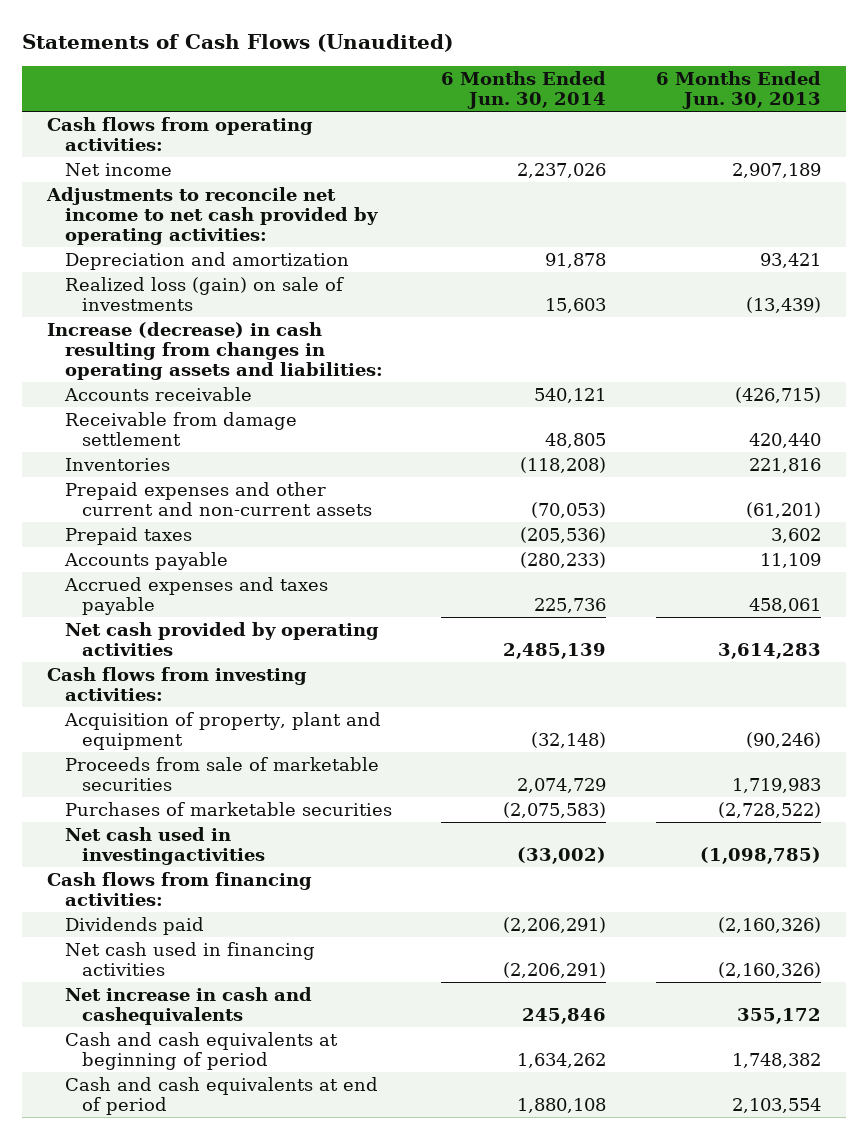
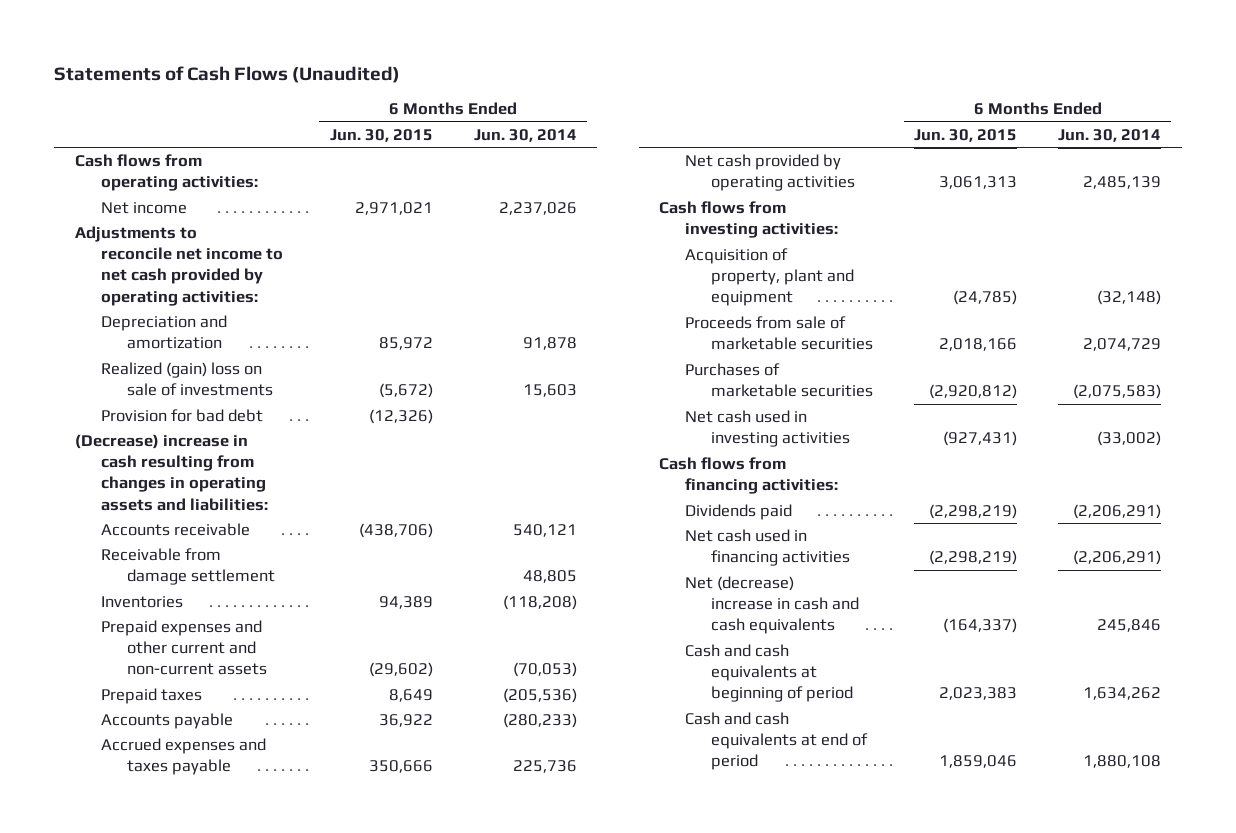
- | 6 Months Ended Jun. 30, 2014 | 6 Months Ended Jun. 30, 2013
+ | 6 Months Ended Jun. 30, 2015 | 6 Months Ended Jun. 30, 2014
- Realized loss (gain) on sale of investments | 15,603 | (13,439)
- Increase (decrease) in cash resulting from changes in operating assets and liabilities:
+ Realized (gain) loss on sale of investments | (5,672) | 15,603
+ Provision for bad debt | (12,326) |
+ (Decrease) increase in cash resulting from changes in operating assets and liabilities:
- Net cash used in investingactivities | (33,002) | (1,098,785)
+ Net cash used in investing activities | (927,431) | (33,002)
- Net increase in cash and cashequivalents | 245,846 | 355,172
+ Net (decrease) increase in cash and cash equivalents | (164,337) | 245,846

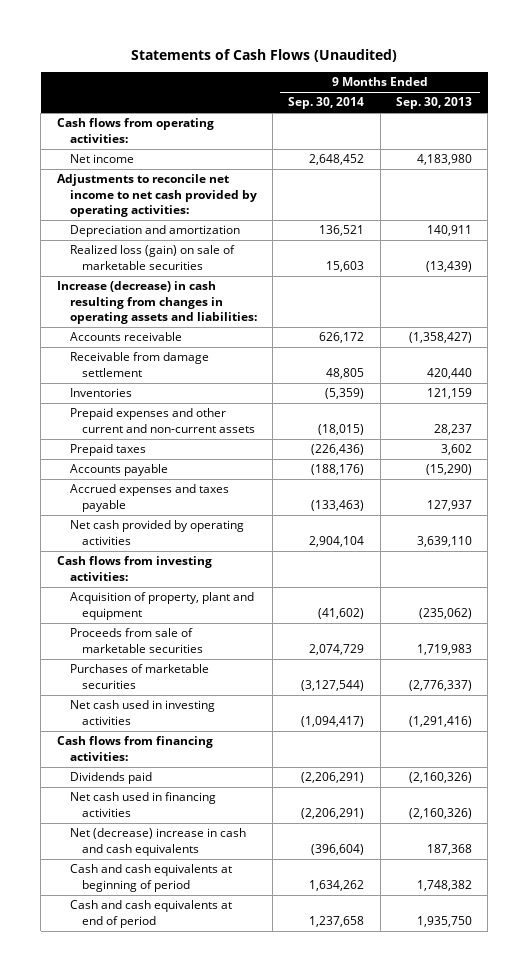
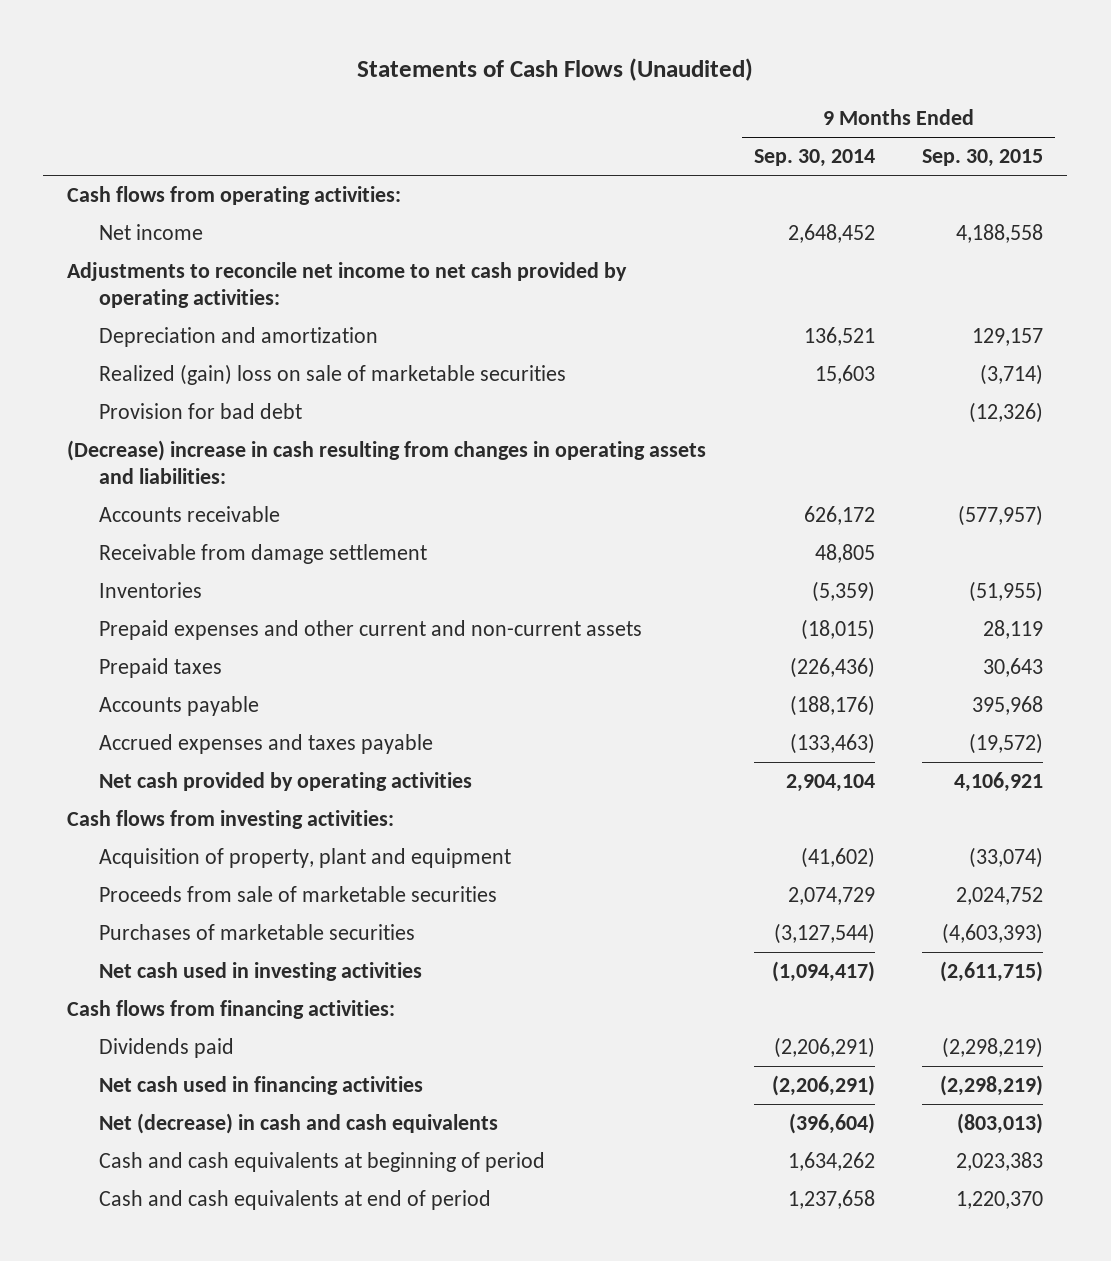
- | 9 Months Ended Sep. 30, 2014 | 9 Months Ended Sep. 30, 2013
+ | 9 Months Ended Sep. 30, 2014 | 9 Months Ended Sep. 30, 2015
- Realized loss (gain) on sale of marketable securities | 15,603 | (13,439)
- Increase (decrease) in cash resulting from changes in operating assets and liabilities:
+ Realized (gain) loss on sale of marketable securities | 15,603 | (3,714)
+ Provision for bad debt | | (12,326)
+ (Decrease) increase in cash resulting from changes in operating assets and liabilities:
- Net (decrease) increase in cash and cash equivalents | (396,604) | 187,368
+ Net (decrease) in cash and cash equivalents | (396,604) | (803,013)

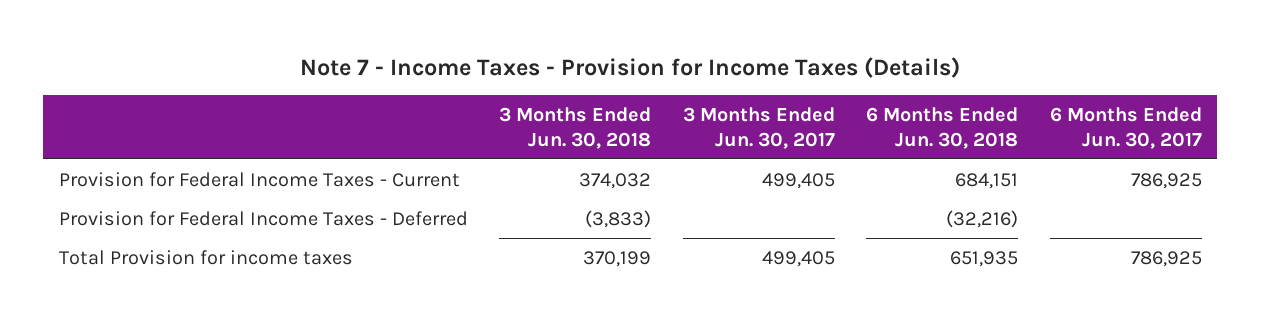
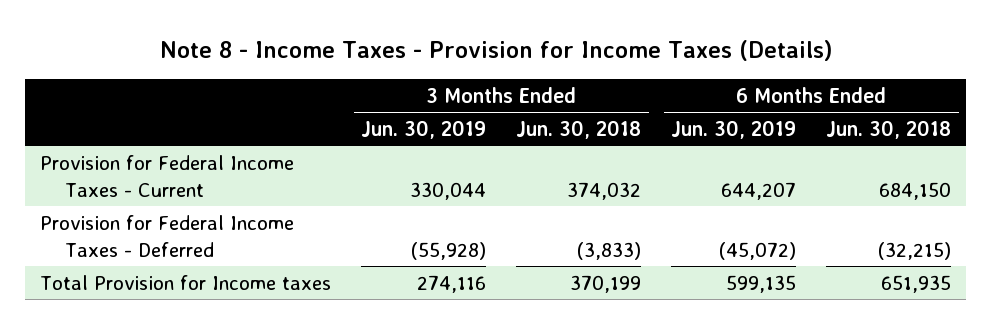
- Note 7 - Income Taxes - Provision for Income Taxes (Details)
+ Note 8 - Income Taxes - Provision for Income Taxes (Details)
- | 3 Months Ended Jun. 30, 2018 | 3 Months Ended Jun. 30, 2017 | 6 Months Ended Jun. 30, 2018 | 6 Months Ended Jun. 30, 2017
+ | 3 Months Ended Jun. 30, 2019 | 3 Months Ended Jun. 30, 2018 | 6 Months Ended Jun. 30, 2019 | 6 Months Ended Jun. 30, 2018
- Provision for Federal Income Taxes - Current | 374,032 | 499,405 | 684,151 | 786,925
- Provision for Federal Income Taxes - Deferred | (3,833) | | (32,216) |
- Total Provision for income taxes | 370,199 | 499,405 | 651,935 | 786,925
+ Provision for Federal Income Taxes - Current | 330,044 | 374,032 | 644,207 | 684,150
+ Provision for Federal Income Taxes - Deferred | (55,928) | (3,833) | (45,072) | (32,215)
+ Total Provision for Income taxes | 274,116 | 370,199 | 599,135 | 651,935

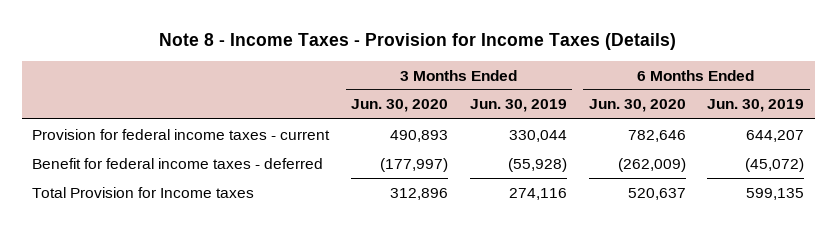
- | 3 Months Ended Jun. 30, 2019 | 3 Months Ended Jun. 30, 2018 | 6 Months Ended Jun. 30, 2019 | 6 Months Ended Jun. 30, 2018
+ | 3 Months Ended Jun. 30, 2020 | 3 Months Ended Jun. 30, 2019 | 6 Months Ended Jun. 30, 2020 | 6 Months Ended Jun. 30, 2019
- Provision for Federal Income Taxes - Current | 330,044 | 374,032 | 644,207 | 684,150
- Provision for Federal Income Taxes - Deferred | (55,928) | (3,833) | (45,072) | (32,215)
+ Provision for federal income taxes - current | 490,893 | 330,044 | 782,646 | 644,207
+ Benefit for federal income taxes - deferred | (177,997) | (55,928) | (262,009) | (45,072)

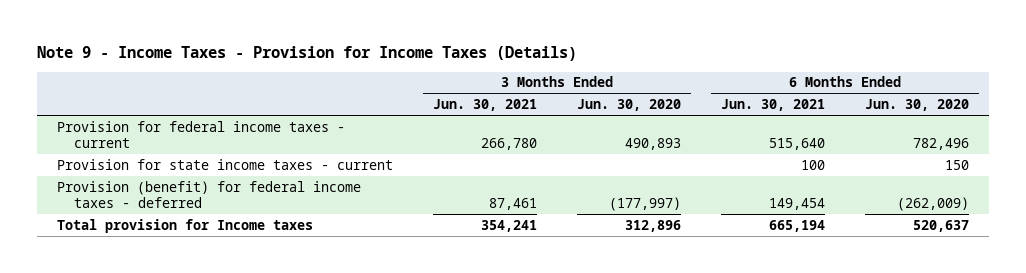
- Note 8 - Income Taxes - Provision for Income Taxes (Details)
+ Note 9 - Income Taxes - Provision for Income Taxes (Details)
- | 3 Months Ended Jun. 30, 2020 | 3 Months Ended Jun. 30, 2019 | 6 Months Ended Jun. 30, 2020 | 6 Months Ended Jun. 30, 2019
+ | 3 Months Ended Jun. 30, 2021 | 3 Months Ended Jun. 30, 2020 | 6 Months Ended Jun. 30, 2021 | 6 Months Ended Jun. 30, 2020
- Provision for federal income taxes - current | 490,893 | 330,044 | 782,646 | 644,207
- Benefit for federal income taxes - deferred | (177,997) | (55,928) | (262,009) | (45,072)
- Total Provision for Income taxes | 312,896 | 274,116 | 520,637 | 599,135
+ Provision for federal income taxes - current | 266,780 | 490,893 | 515,640 | 782,496
+ Provision for state income taxes - current | | | 100 | 150
+ Provision (benefit) for federal income taxes - deferred | 87,461 | (177,997) | 149,454 | (262,009)
+ Total provision for Income taxes | 354,241 | 312,896 | 665,194 | 520,637

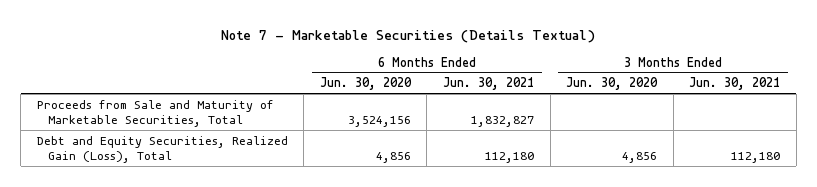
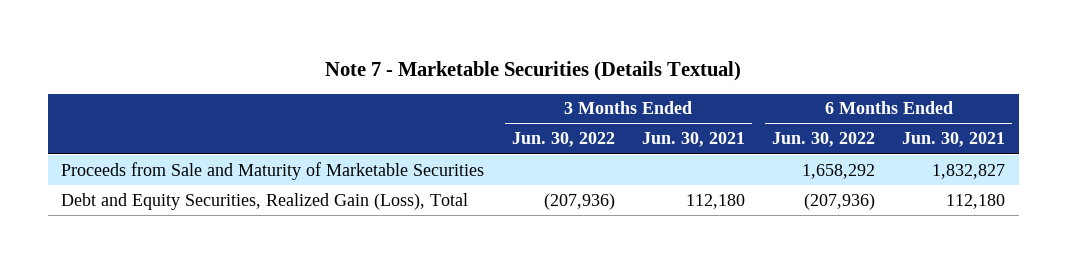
- | 6 Months Ended Jun. 30, 2020 | 6 Months Ended Jun. 30, 2021 | 3 Months Ended Jun. 30, 2020 | 3 Months Ended Jun. 30, 2021
+ | 3 Months Ended Jun. 30, 2022 | 3 Months Ended Jun. 30, 2021 | 6 Months Ended Jun. 30, 2022 | 6 Months Ended Jun. 30, 2021
- Proceeds from Sale and Maturity of Marketable Securities, Total | 3,524,156 | 1,832,827 | |
+ Proceeds from Sale and Maturity of Marketable Securities | | | 1,658,292 | 1,832,827

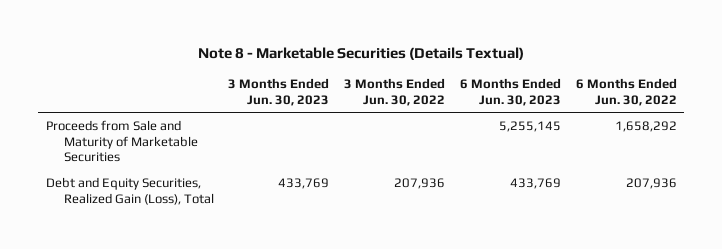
- Note 7 - Marketable Securities (Details Textual)
+ Note 8 - Marketable Securities (Details Textual)
- | 3 Months Ended Jun. 30, 2022 | 3 Months Ended Jun. 30, 2021 | 6 Months Ended Jun. 30, 2022 | 6 Months Ended Jun. 30, 2021
+ | 3 Months Ended Jun. 30, 2023 | 3 Months Ended Jun. 30, 2022 | 6 Months Ended Jun. 30, 2023 | 6 Months Ended Jun. 30, 2022
- Debt and Equity Securities, Realized Gain (Loss), Total | (207,936) | 112,180 | (207,936) | 112,180
+ Debt and Equity Securities, Realized Gain (Loss), Total | 433,769 | 207,936 | 433,769 | 207,936

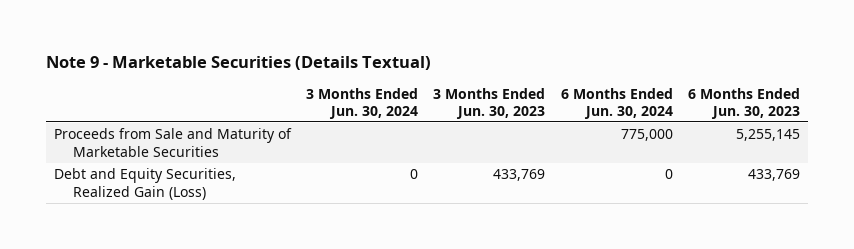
- Note 8 - Marketable Securities (Details Textual)
+ Note 9 - Marketable Securities (Details Textual)
- | 3 Months Ended Jun. 30, 2023 | 3 Months Ended Jun. 30, 2022 | 6 Months Ended Jun. 30, 2023 | 6 Months Ended Jun. 30, 2022
+ | 3 Months Ended Jun. 30, 2024 | 3 Months Ended Jun. 30, 2023 | 6 Months Ended Jun. 30, 2024 | 6 Months Ended Jun. 30, 2023
- Debt and Equity Securities, Realized Gain (Loss), Total | 433,769 | 207,936 | 433,769 | 207,936
+ Debt and Equity Securities, Realized Gain (Loss) | 0 | 433,769 | 0 | 433,769

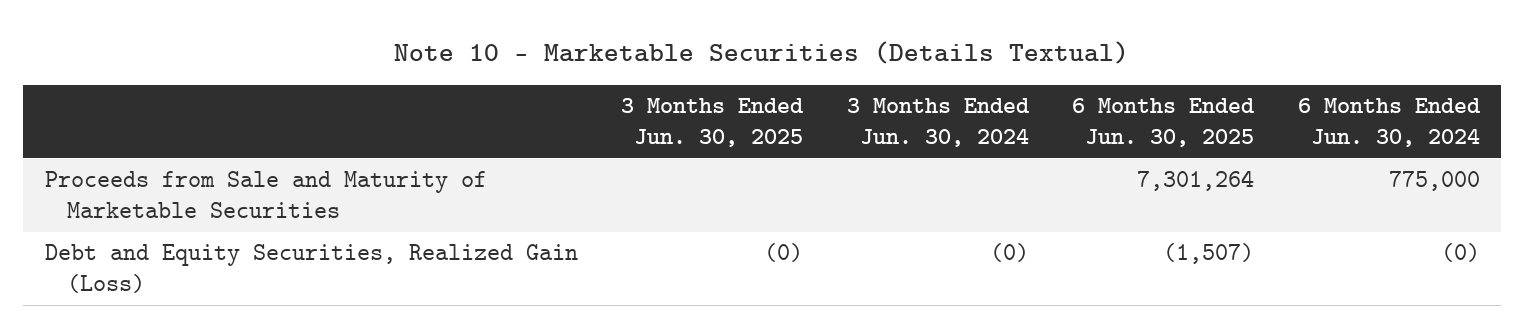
- Note 9 - Marketable Securities (Details Textual)
+ Note 10 - Marketable Securities (Details Textual)
- | 3 Months Ended Jun. 30, 2024 | 3 Months Ended Jun. 30, 2023 | 6 Months Ended Jun. 30, 2024 | 6 Months Ended Jun. 30, 2023
+ | 3 Months Ended Jun. 30, 2025 | 3 Months Ended Jun. 30, 2024 | 6 Months Ended Jun. 30, 2025 | 6 Months Ended Jun. 30, 2024
- Debt and Equity Securities, Realized Gain (Loss) | 0 | 433,769 | 0 | 433,769
+ Debt and Equity Securities, Realized Gain (Loss) | (0) | (0) | (1,507) | (0)

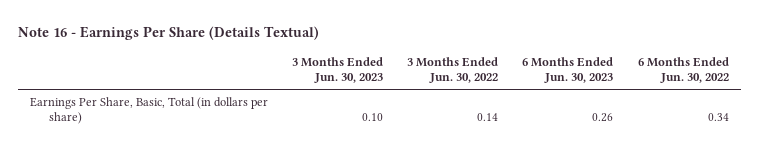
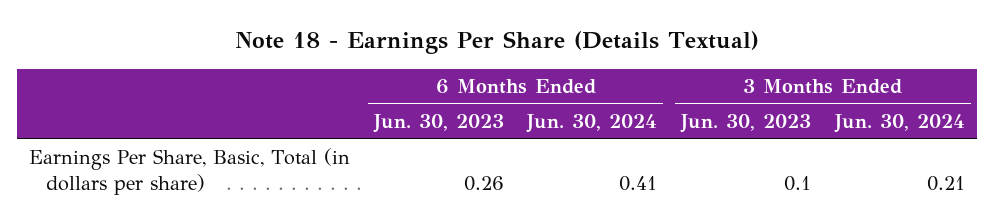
- Note 16 - Earnings Per Share (Details Textual)
+ Note 18 - Earnings Per Share (Details Textual)
- | 3 Months Ended Jun. 30, 2023 | 3 Months Ended Jun. 30, 2022 | 6 Months Ended Jun. 30, 2023 | 6 Months Ended Jun. 30, 2022
+ | 6 Months Ended Jun. 30, 2023 | 6 Months Ended Jun. 30, 2024 | 3 Months Ended Jun. 30, 2023 | 3 Months Ended Jun. 30, 2024
- Earnings Per Share, Basic, Total (in dollars per share) | 0.10 | 0.14 | 0.26 | 0.34
+ Earnings Per Share, Basic, Total (in dollars per share) | 0.26 | 0.41 | 0.1 | 0.21

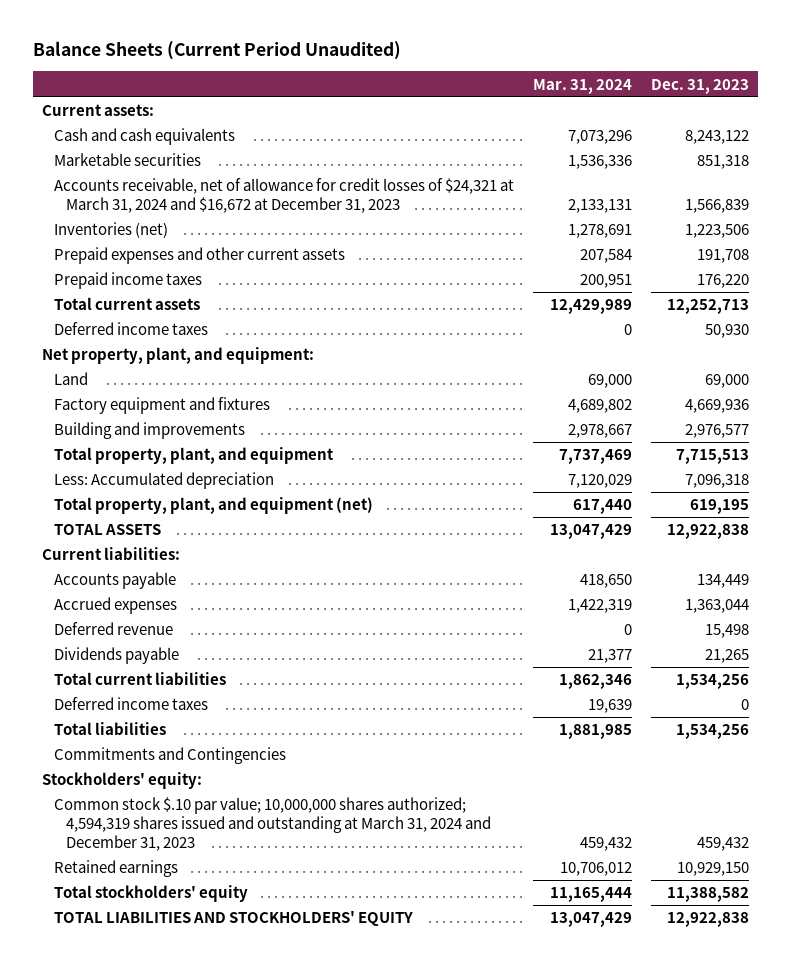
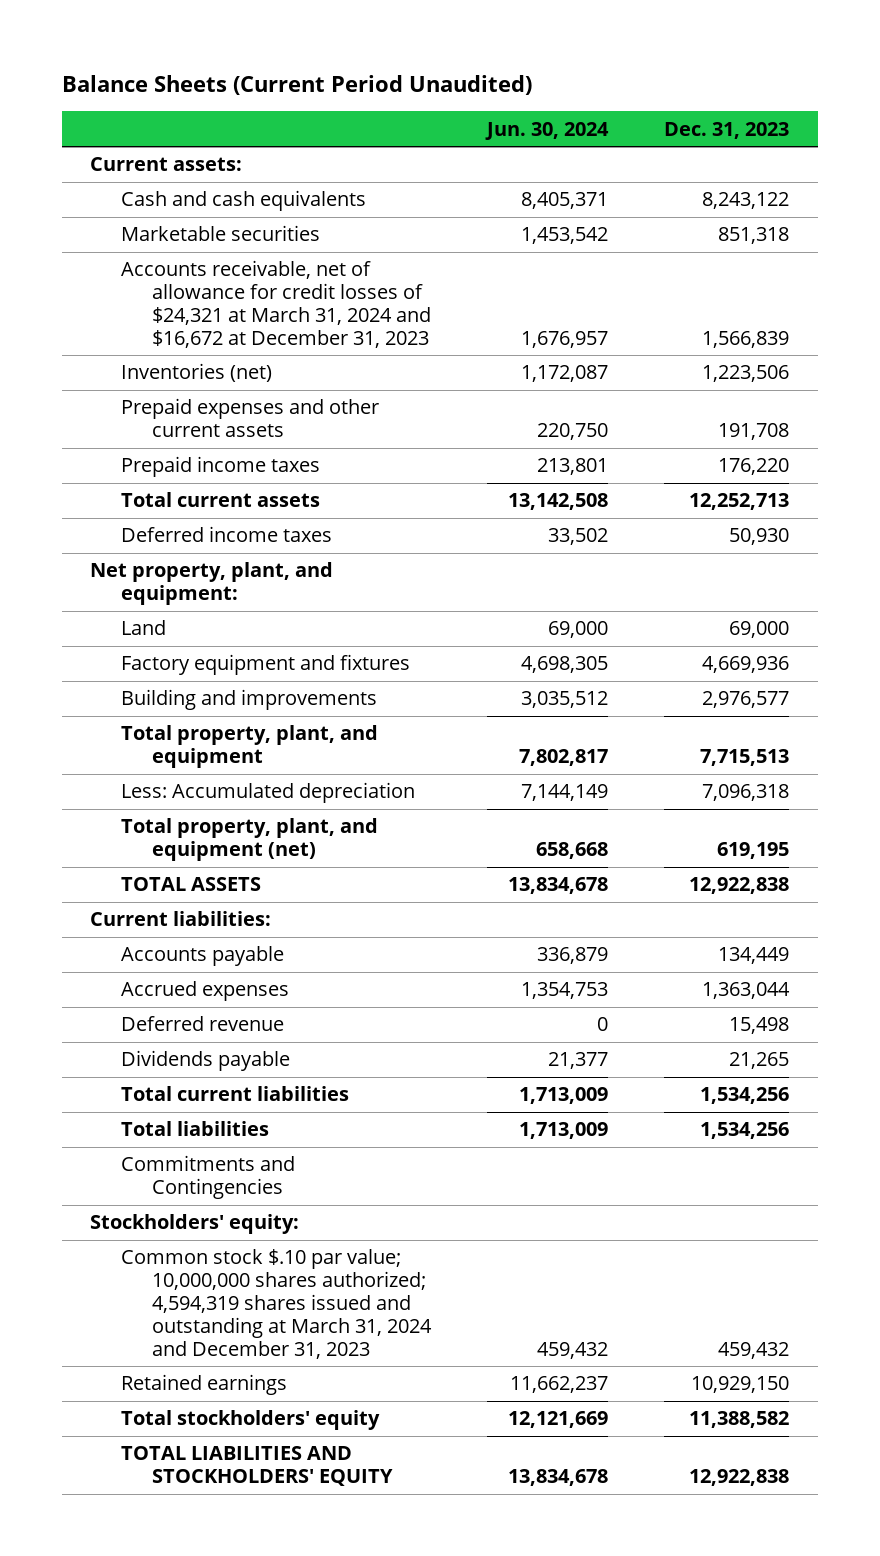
- | Mar. 31, 2024 | Dec. 31, 2023
+ | Jun. 30, 2024 | Dec. 31, 2023
- Deferred income taxes | 19,639 | 0

